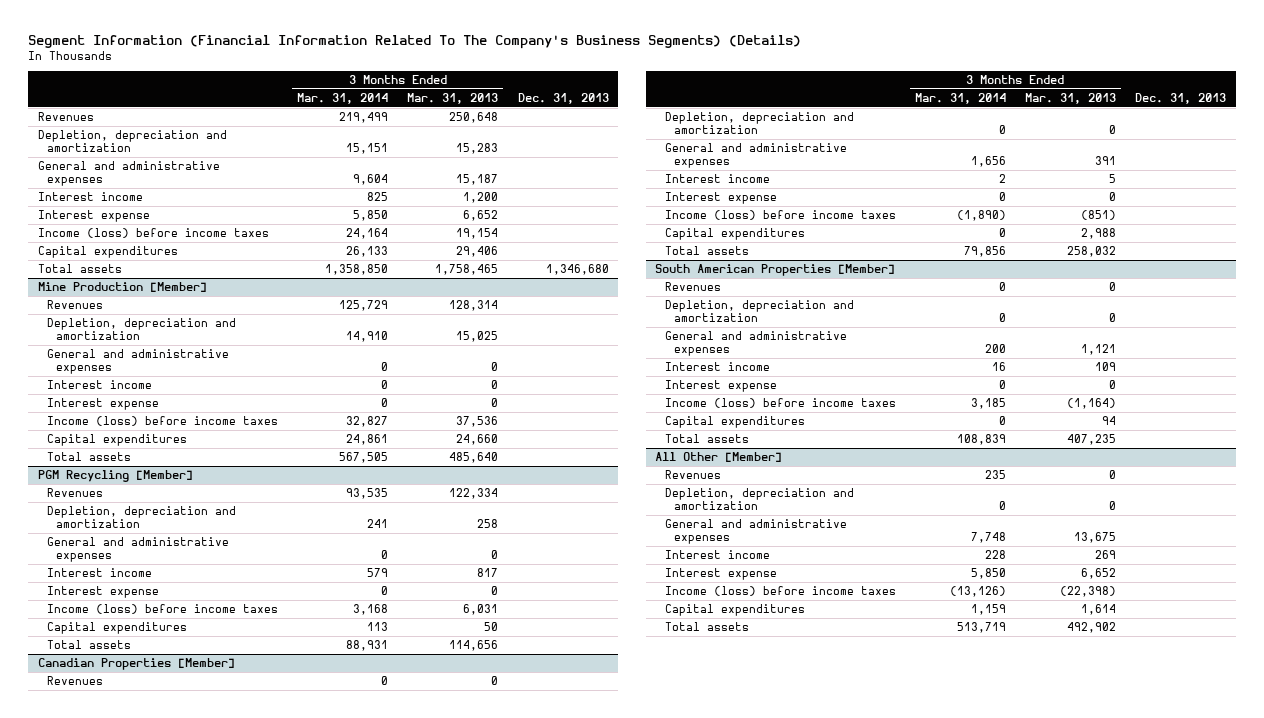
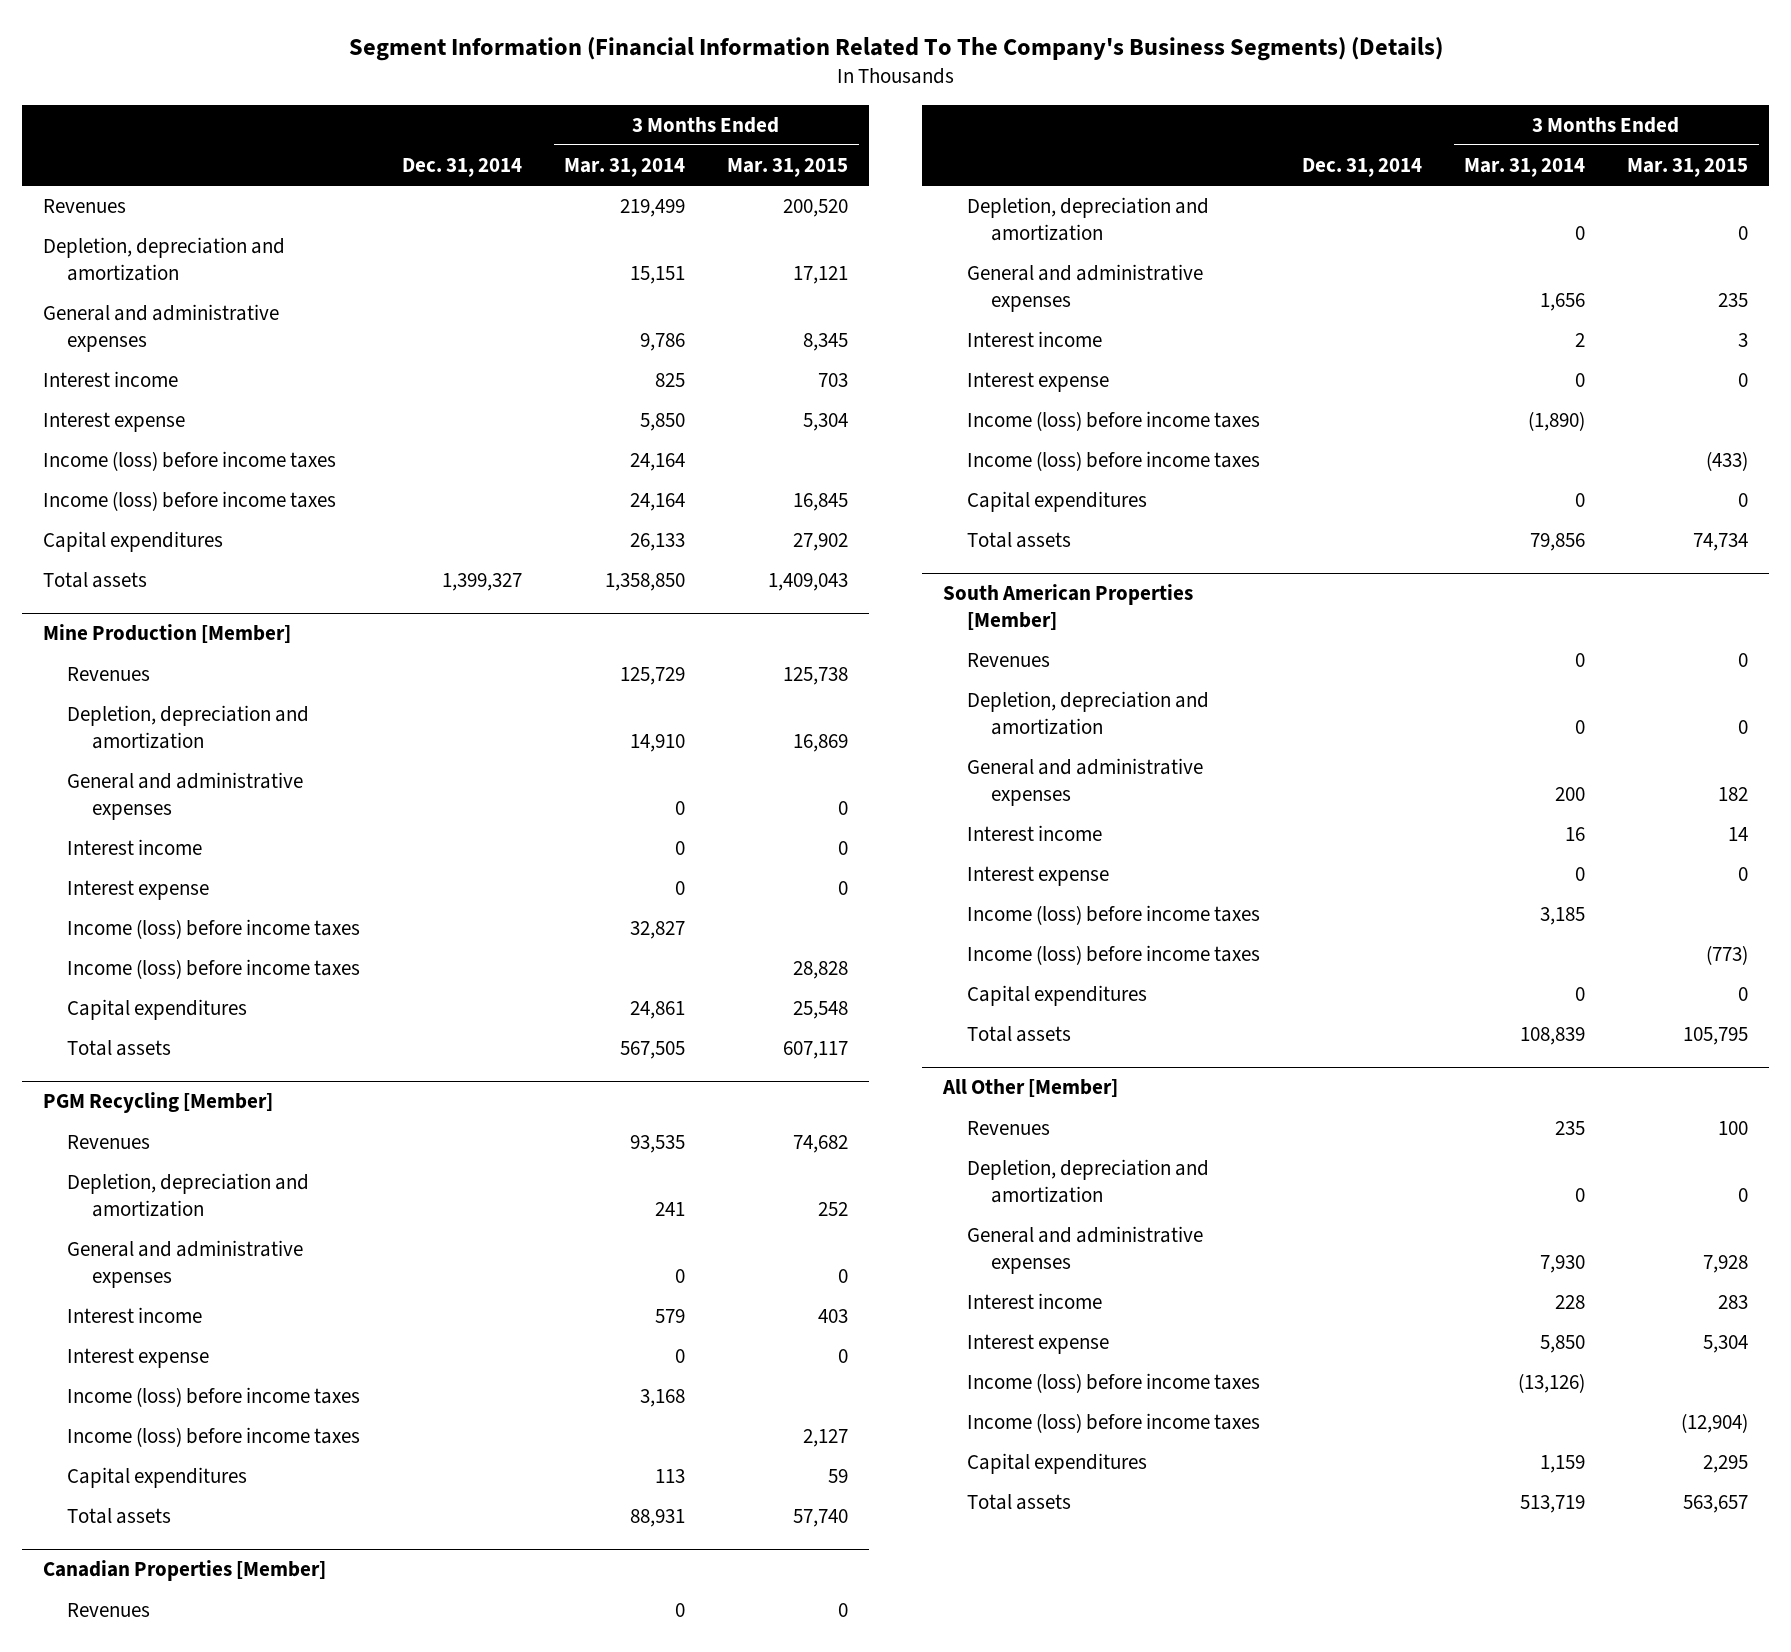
- | 3 Months Ended Mar. 31, 2014 | 3 Months Ended Mar. 31, 2013 | Dec. 31, 2013
+ | Dec. 31, 2014 | 3 Months Ended Mar. 31, 2014 | 3 Months Ended Mar. 31, 2015
- General and administrative expenses | 9,604 | 15,187 |
+ General and administrative expenses | | 9,786 | 8,345
+ Income (loss) before income taxes | | 24,164 | 16,845
@ Mine Production [Member]
+ Income (loss) before income taxes | | | 28,828
@ PGM Recycling [Member]
+ Income (loss) before income taxes | | | 2,127
@ Canadian Properties [Member]
+ Income (loss) before income taxes | | | (433)
@ South American Properties [Member]
+ Income (loss) before income taxes | | | (773)
@ All Other [Member]
- General and administrative expenses | 7,748 | 13,675 |
+ General and administrative expenses | | 7,930 | 7,928
+ Income (loss) before income taxes | | | (12,904)

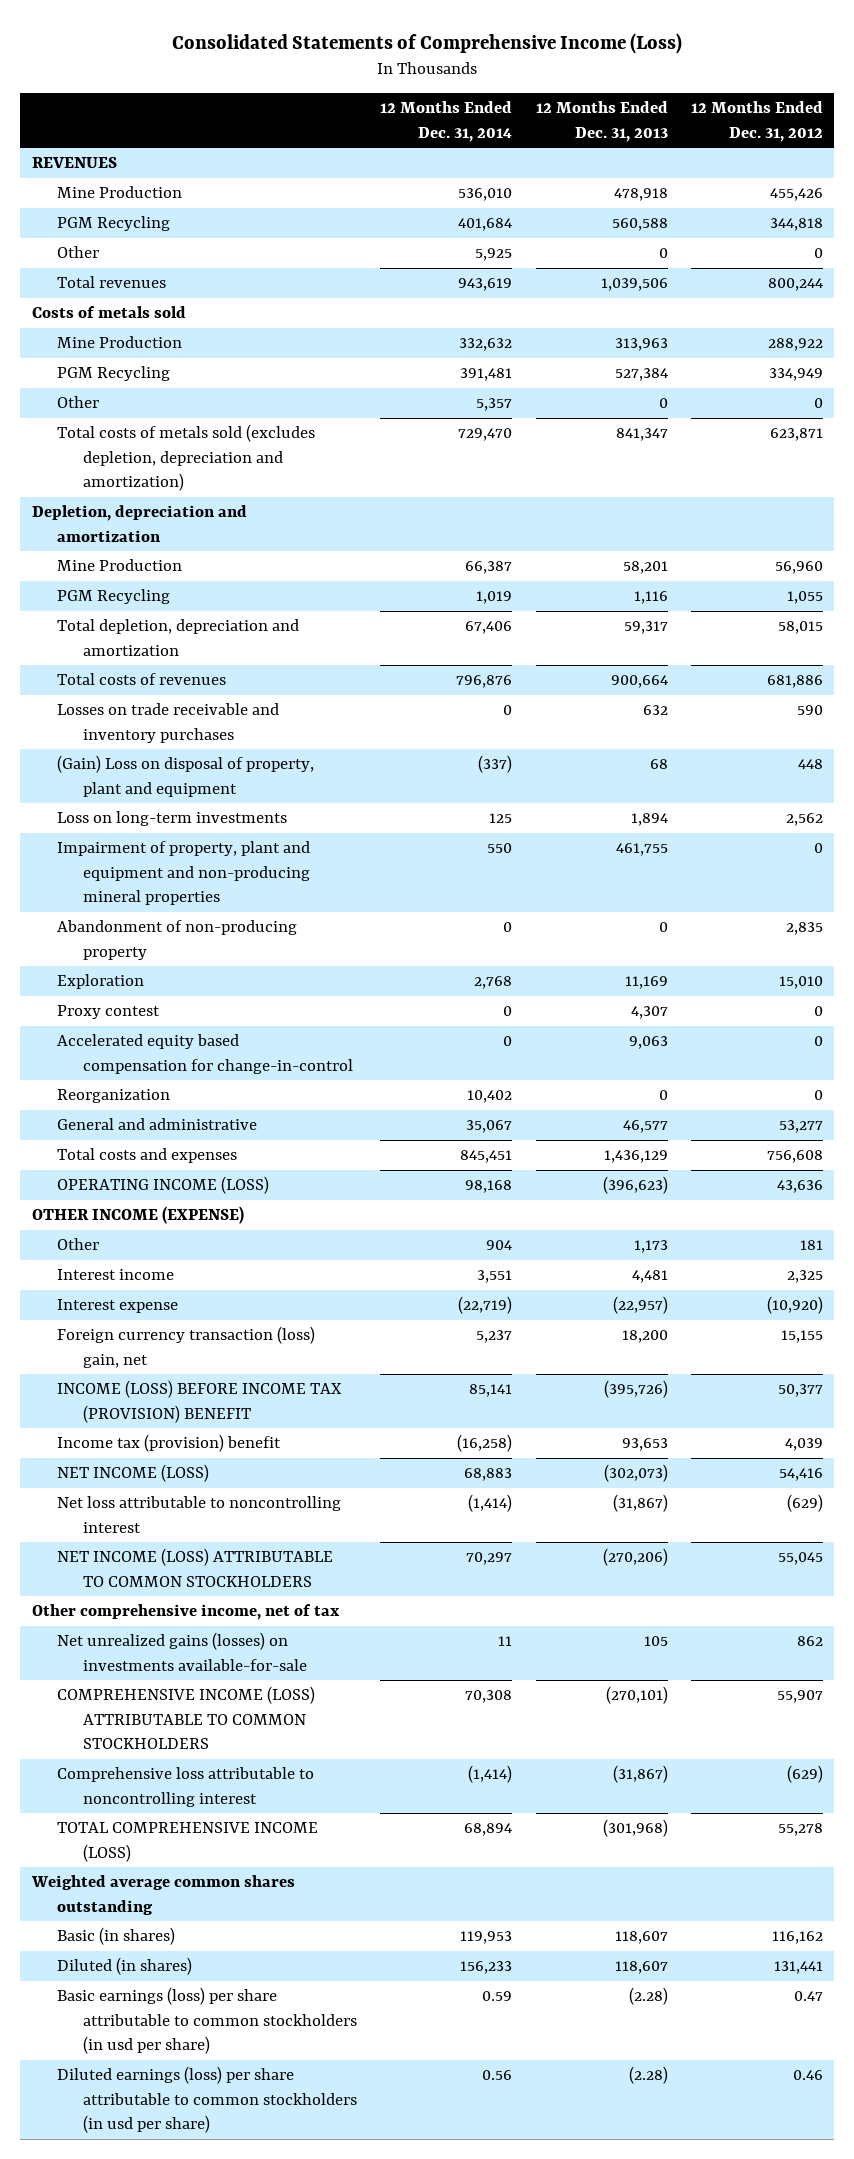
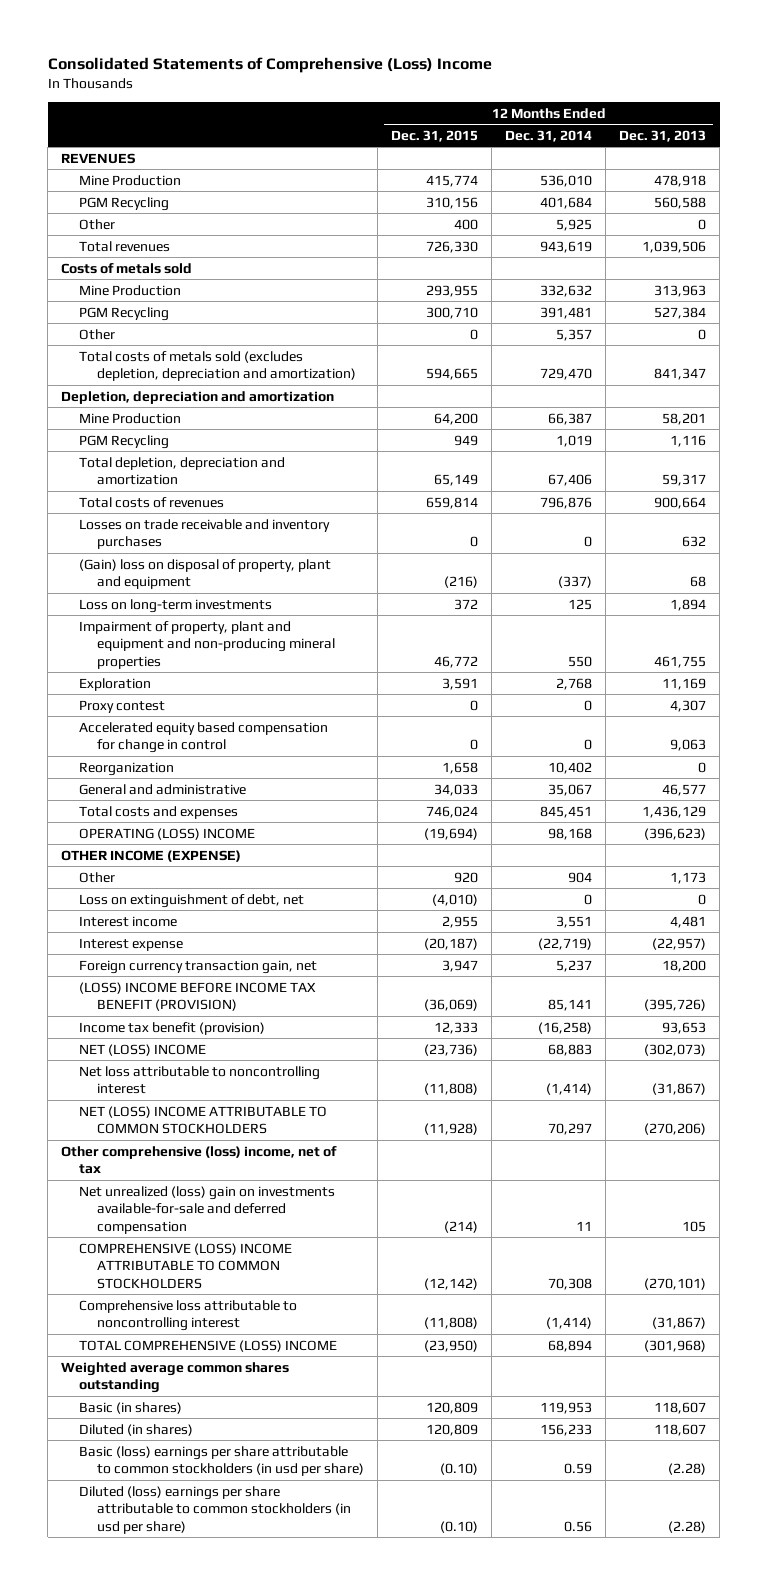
- Consolidated Statements of Comprehensive Income (Loss)
+ Consolidated Statements of Comprehensive (Loss) Income
- | 12 Months Ended Dec. 31, 2014 | 12 Months Ended Dec. 31, 2013 | 12 Months Ended Dec. 31, 2012
+ | 12 Months Ended Dec. 31, 2015 | 12 Months Ended Dec. 31, 2014 | 12 Months Ended Dec. 31, 2013
- (Gain) Loss on disposal of property, plant and equipment | (337) | 68 | 448
+ (Gain) loss on disposal of property, plant and equipment | (216) | (337) | 68
- Abandonment of non-producing property | 0 | 0 | 2,835
- Accelerated equity based compensation for change-in-control | 0 | 9,063 | 0
+ Accelerated equity based compensation for change in control | 0 | 0 | 9,063
- OPERATING INCOME (LOSS) | 98,168 | (396,623) | 43,636
+ OPERATING (LOSS) INCOME | (19,694) | 98,168 | (396,623)
+ Loss on extinguishment of debt, net | (4,010) | 0 | 0
- Foreign currency transaction (loss) gain, net | 5,237 | 18,200 | 15,155
- INCOME (LOSS) BEFORE INCOME TAX (PROVISION) BENEFIT | 85,141 | (395,726) | 50,377
- Income tax (provision) benefit | (16,258) | 93,653 | 4,039
- NET INCOME (LOSS) | 68,883 | (302,073) | 54,416
+ Foreign currency transaction gain, net | 3,947 | 5,237 | 18,200
+ (LOSS) INCOME BEFORE INCOME TAX BENEFIT (PROVISION) | (36,069) | 85,141 | (395,726)
+ Income tax benefit (provision) | 12,333 | (16,258) | 93,653
+ NET (LOSS) INCOME | (23,736) | 68,883 | (302,073)
- NET INCOME (LOSS) ATTRIBUTABLE TO COMMON STOCKHOLDERS | 70,297 | (270,206) | 55,045
- Other comprehensive income, net of tax
- Net unrealized gains (losses) on investments available-for-sale | 11 | 105 | 862
- COMPREHENSIVE INCOME (LOSS) ATTRIBUTABLE TO COMMON STOCKHOLDERS | 70,308 | (270,101) | 55,907
+ NET (LOSS) INCOME ATTRIBUTABLE TO COMMON STOCKHOLDERS | (11,928) | 70,297 | (270,206)
+ Other comprehensive (loss) income, net of tax
+ Net unrealized (loss) gain on investments available-for-sale and deferred compensation | (214) | 11 | 105
+ COMPREHENSIVE (LOSS) INCOME ATTRIBUTABLE TO COMMON STOCKHOLDERS | (12,142) | 70,308 | (270,101)
- TOTAL COMPREHENSIVE INCOME (LOSS) | 68,894 | (301,968) | 55,278
+ TOTAL COMPREHENSIVE (LOSS) INCOME | (23,950) | 68,894 | (301,968)
- Basic earnings (loss) per share attributable to common stockholders (in usd per share) | 0.59 | (2.28) | 0.47
- Diluted earnings (loss) per share attributable to common stockholders (in usd per share) | 0.56 | (2.28) | 0.46
+ Basic (loss) earnings per share attributable to common stockholders (in usd per share) | (0.10) | 0.59 | (2.28)
+ Diluted (loss) earnings per share attributable to common stockholders (in usd per share) | (0.10) | 0.56 | (2.28)

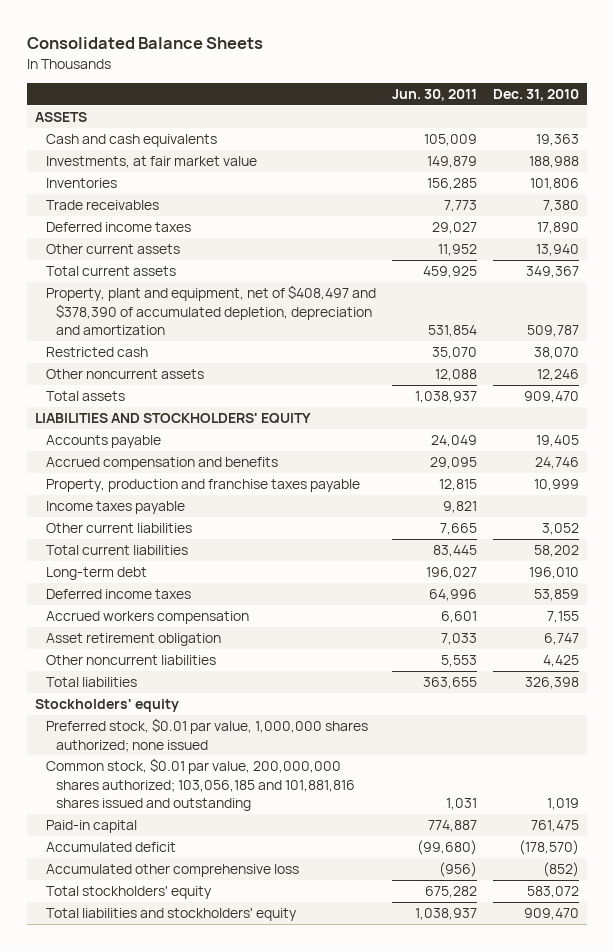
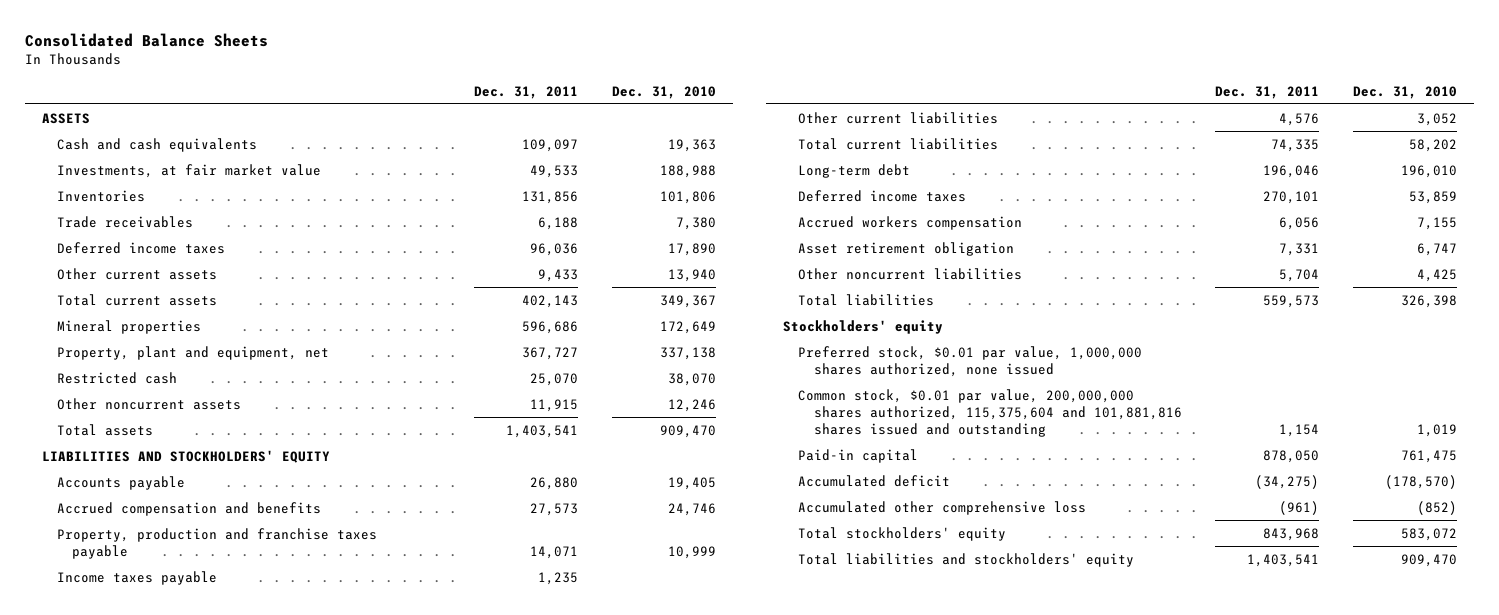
- | Jun. 30, 2011 | Dec. 31, 2010
+ | Dec. 31, 2011 | Dec. 31, 2010
- Property, plant and equipment, net of $408,497 and $378,390 of accumulated depletion, depreciation and amortization | 531,854 | 509,787
+ Mineral properties | 596,686 | 172,649
+ Property, plant and equipment, net | 367,727 | 337,138
- Preferred stock, $0.01 par value, 1,000,000 shares authorized; none issued
- Common stock, $0.01 par value, 200,000,000 shares authorized; 103,056,185 and 101,881,816 shares issued and outstanding | 1,031 | 1,019
+ Preferred stock, $0.01 par value, 1,000,000 shares authorized, none issued
+ Common stock, $0.01 par value, 200,000,000 shares authorized, 115,375,604 and 101,881,816 shares issued and outstanding | 1,154 | 1,019

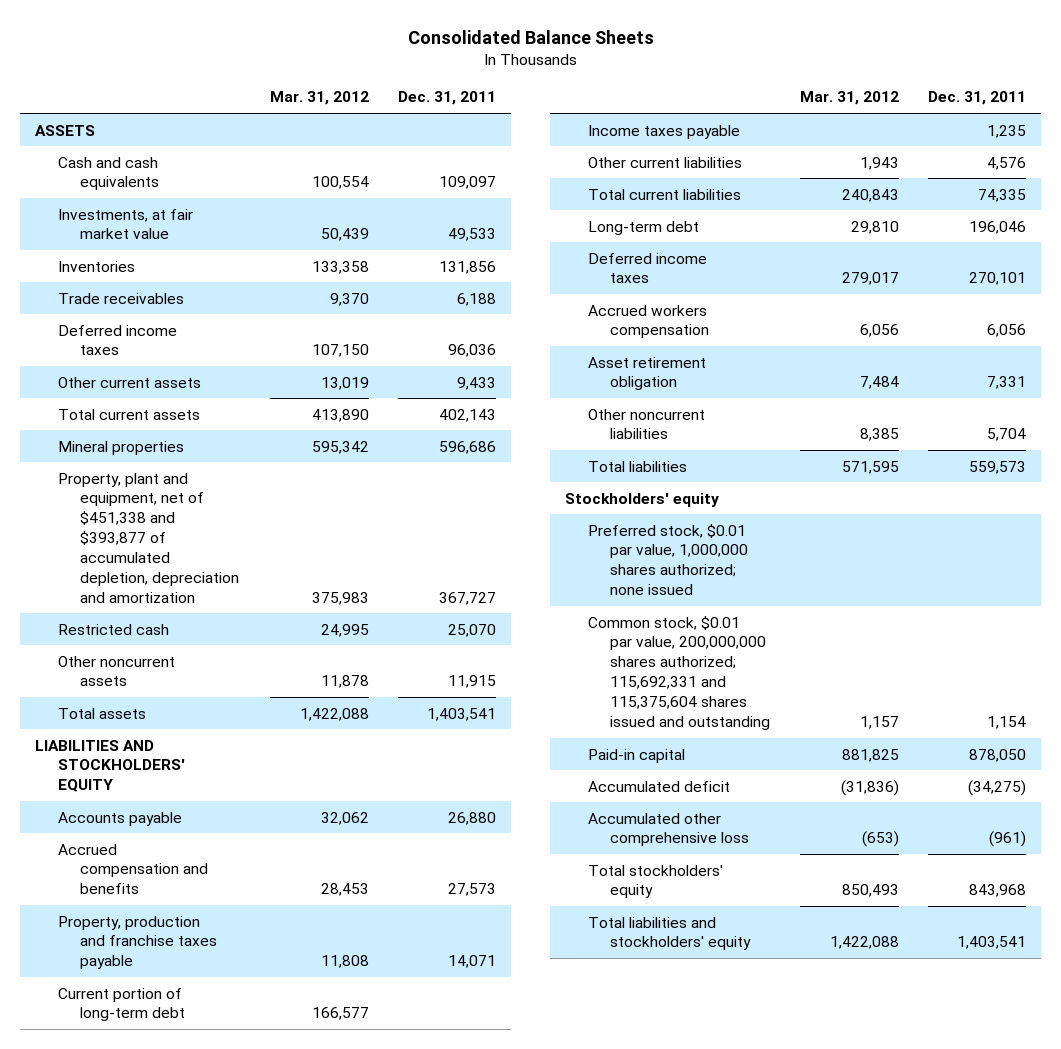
- | Dec. 31, 2011 | Dec. 31, 2010
+ | Mar. 31, 2012 | Dec. 31, 2011
- Property, plant and equipment, net | 367,727 | 337,138
+ Property, plant and equipment, net of $451,338 and $393,877 of accumulated depletion, depreciation and amortization | 375,983 | 367,727
+ Current portion of long-term debt | 166,577 |
- Preferred stock, $0.01 par value, 1,000,000 shares authorized, none issued
- Common stock, $0.01 par value, 200,000,000 shares authorized, 115,375,604 and 101,881,816 shares issued and outstanding | 1,154 | 1,019
+ Preferred stock, $0.01 par value, 1,000,000 shares authorized; none issued
+ Common stock, $0.01 par value, 200,000,000 shares authorized; 115,692,331 and 115,375,604 shares issued and outstanding | 1,157 | 1,154

